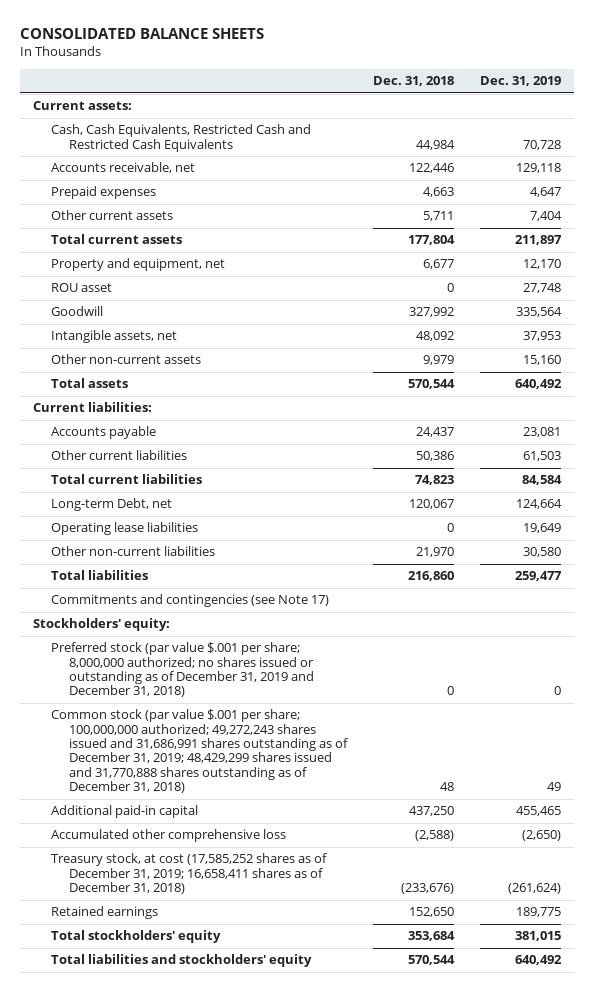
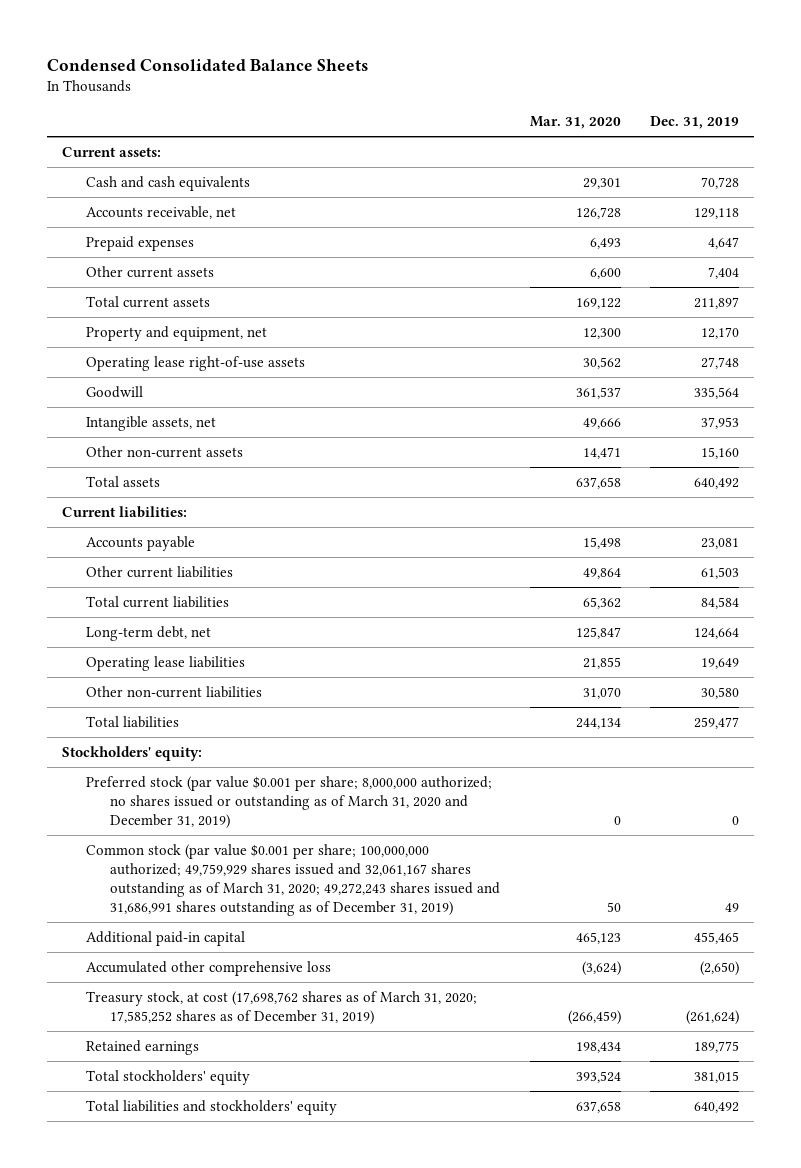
- CONSOLIDATED BALANCE SHEETS
+ Condensed Consolidated Balance Sheets
- | Dec. 31, 2018 | Dec. 31, 2019
+ | Mar. 31, 2020 | Dec. 31, 2019
- Cash, Cash Equivalents, Restricted Cash and Restricted Cash Equivalents | 44,984 | 70,728
+ Cash and cash equivalents | 29,301 | 70,728
- ROU asset | 0 | 27,748
+ Operating lease right-of-use assets | 30,562 | 27,748
- Long-term Debt, net | 120,067 | 124,664
+ Long-term debt, net | 125,847 | 124,664
- Commitments and contingencies (see Note 17)
- Preferred stock (par value $.001 per share; 8,000,000 authorized; no shares issued or outstanding as of December 31, 2019 and December 31, 2018) | 0 | 0
- Common stock (par value $.001 per share; 100,000,000 authorized; 49,272,243 shares issued and 31,686,991 shares outstanding as of December 31, 2019; 48,429,299 shares issued and 31,770,888 shares outstanding as of December 31, 2018) | 48 | 49
+ Preferred stock (par value $0.001 per share; 8,000,000 authorized; no shares issued or outstanding as of March 31, 2020 and December 31, 2019) | 0 | 0
+ Common stock (par value $0.001 per share; 100,000,000 authorized; 49,759,929 shares issued and 32,061,167 shares outstanding as of March 31, 2020; 49,272,243 shares issued and 31,686,991 shares outstanding as of December 31, 2019) | 50 | 49
- Treasury stock, at cost (17,585,252 shares as of December 31, 2019; 16,658,411 shares as of December 31, 2018) | (233,676) | (261,624)
+ Treasury stock, at cost (17,698,762 shares as of March 31, 2020; 17,585,252 shares as of December 31, 2019) | (266,459) | (261,624)

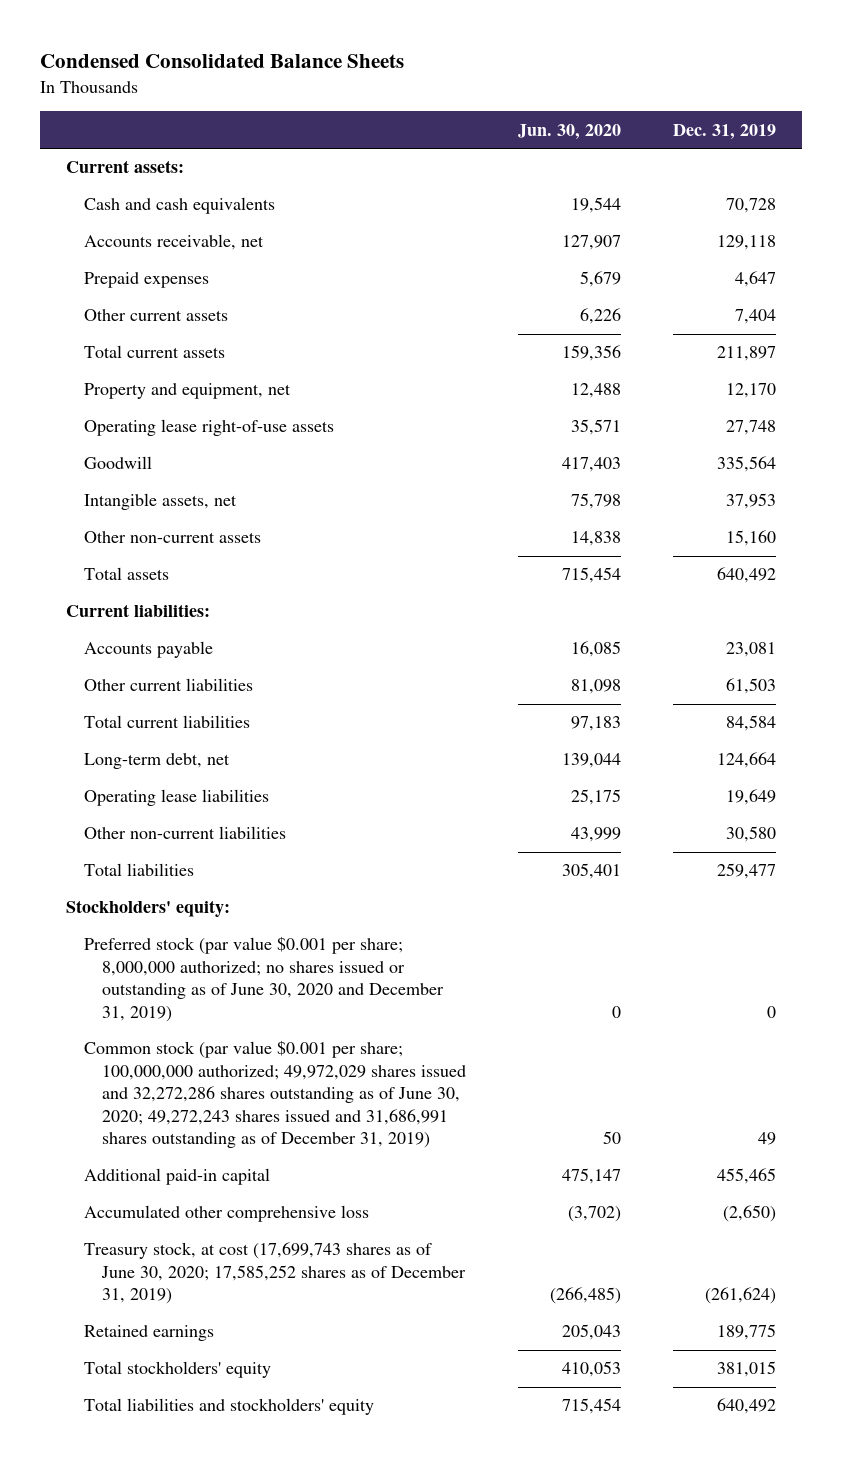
- | Mar. 31, 2020 | Dec. 31, 2019
+ | Jun. 30, 2020 | Dec. 31, 2019
- Preferred stock (par value $0.001 per share; 8,000,000 authorized; no shares issued or outstanding as of March 31, 2020 and December 31, 2019) | 0 | 0
- Common stock (par value $0.001 per share; 100,000,000 authorized; 49,759,929 shares issued and 32,061,167 shares outstanding as of March 31, 2020; 49,272,243 shares issued and 31,686,991 shares outstanding as of December 31, 2019) | 50 | 49
+ Preferred stock (par value $0.001 per share; 8,000,000 authorized; no shares issued or outstanding as of June 30, 2020 and December 31, 2019) | 0 | 0
+ Common stock (par value $0.001 per share; 100,000,000 authorized; 49,972,029 shares issued and 32,272,286 shares outstanding as of June 30, 2020; 49,272,243 shares issued and 31,686,991 shares outstanding as of December 31, 2019) | 50 | 49
- Treasury stock, at cost (17,698,762 shares as of March 31, 2020; 17,585,252 shares as of December 31, 2019) | (266,459) | (261,624)
+ Treasury stock, at cost (17,699,743 shares as of June 30, 2020; 17,585,252 shares as of December 31, 2019) | (266,485) | (261,624)

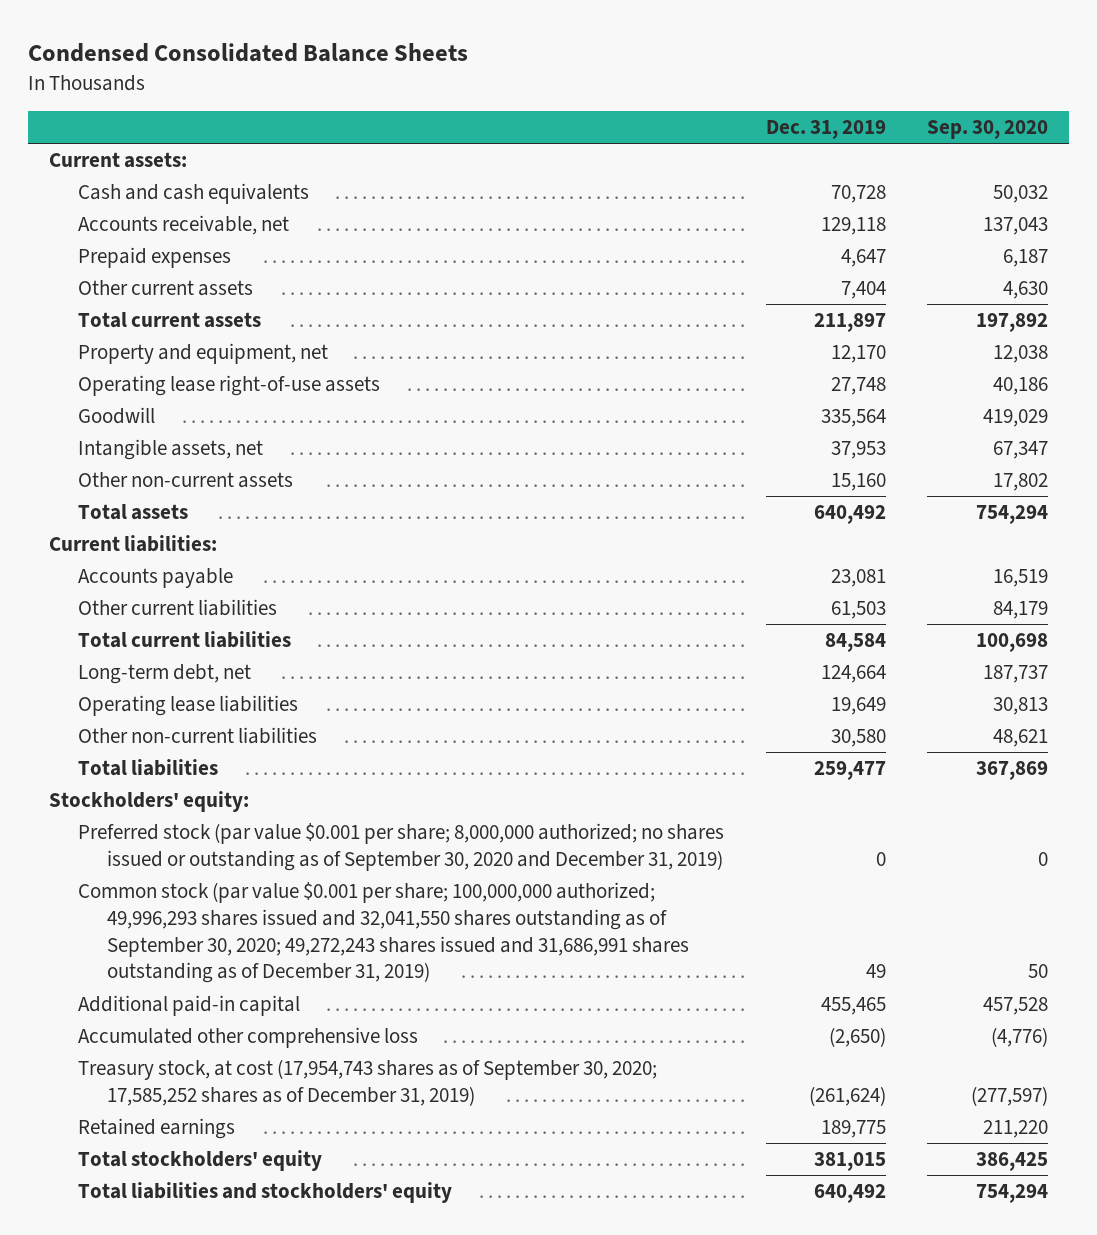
- | Jun. 30, 2020 | Dec. 31, 2019
+ | Dec. 31, 2019 | Sep. 30, 2020
- Preferred stock (par value $0.001 per share; 8,000,000 authorized; no shares issued or outstanding as of June 30, 2020 and December 31, 2019) | 0 | 0
- Common stock (par value $0.001 per share; 100,000,000 authorized; 49,972,029 shares issued and 32,272,286 shares outstanding as of June 30, 2020; 49,272,243 shares issued and 31,686,991 shares outstanding as of December 31, 2019) | 50 | 49
+ Preferred stock (par value $0.001 per share; 8,000,000 authorized; no shares issued or outstanding as of September 30, 2020 and December 31, 2019) | 0 | 0
+ Common stock (par value $0.001 per share; 100,000,000 authorized; 49,996,293 shares issued and 32,041,550 shares outstanding as of September 30, 2020; 49,272,243 shares issued and 31,686,991 shares outstanding as of December 31, 2019) | 49 | 50
- Treasury stock, at cost (17,699,743 shares as of June 30, 2020; 17,585,252 shares as of December 31, 2019) | (266,485) | (261,624)
+ Treasury stock, at cost (17,954,743 shares as of September 30, 2020; 17,585,252 shares as of December 31, 2019) | (261,624) | (277,597)

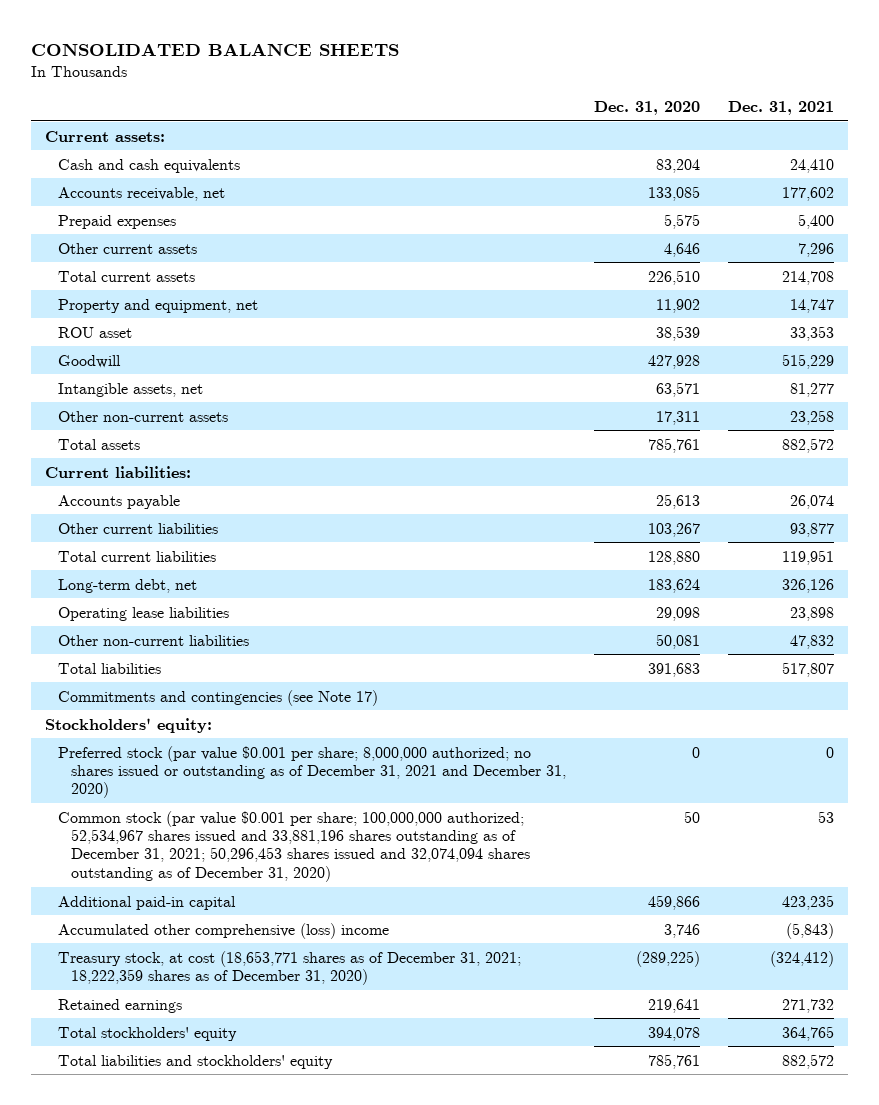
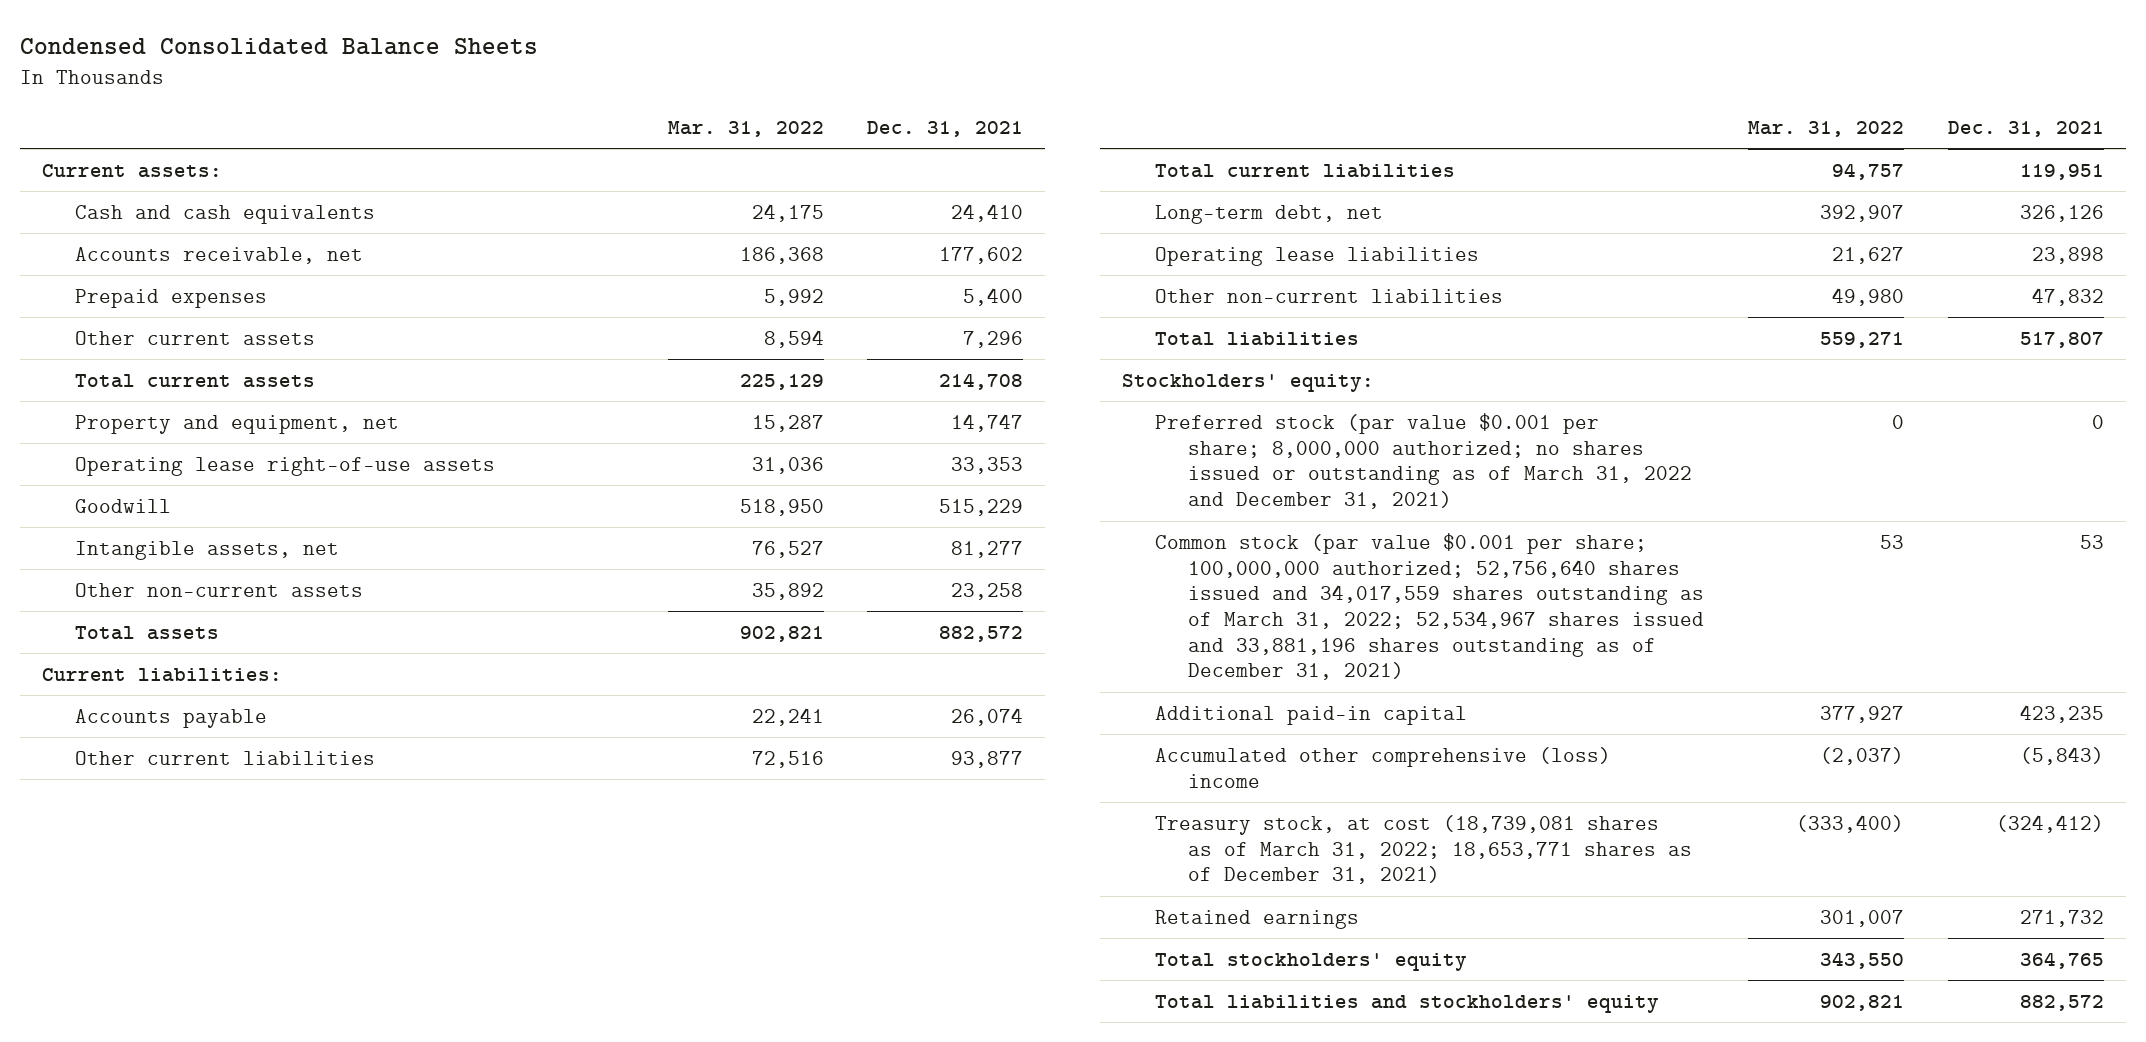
- CONSOLIDATED BALANCE SHEETS
+ Condensed Consolidated Balance Sheets
- | Dec. 31, 2020 | Dec. 31, 2021
+ | Mar. 31, 2022 | Dec. 31, 2021
- ROU asset | 38,539 | 33,353
+ Operating lease right-of-use assets | 31,036 | 33,353
- Commitments and contingencies (see Note 17)
- Preferred stock (par value $0.001 per share; 8,000,000 authorized; no shares issued or outstanding as of December 31, 2021 and December 31, 2020) | 0 | 0
- Common stock (par value $0.001 per share; 100,000,000 authorized; 52,534,967 shares issued and 33,881,196 shares outstanding as of December 31, 2021; 50,296,453 shares issued and 32,074,094 shares outstanding as of December 31, 2020) | 50 | 53
+ Preferred stock (par value $0.001 per share; 8,000,000 authorized; no shares issued or outstanding as of March 31, 2022 and December 31, 2021) | 0 | 0
+ Common stock (par value $0.001 per share; 100,000,000 authorized; 52,756,640 shares issued and 34,017,559 shares outstanding as of March 31, 2022; 52,534,967 shares issued and 33,881,196 shares outstanding as of December 31, 2021) | 53 | 53
- Treasury stock, at cost (18,653,771 shares as of December 31, 2021; 18,222,359 shares as of December 31, 2020) | (289,225) | (324,412)
+ Treasury stock, at cost (18,739,081 shares as of March 31, 2022; 18,653,771 shares as of December 31, 2021) | (333,400) | (324,412)

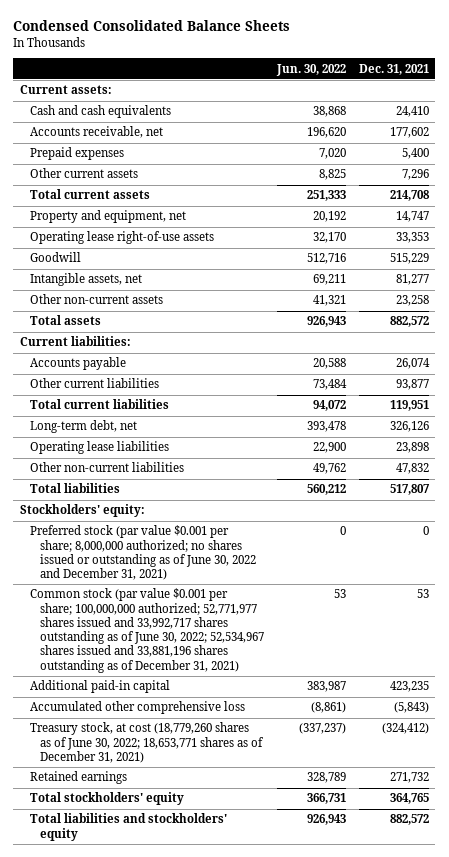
- | Mar. 31, 2022 | Dec. 31, 2021
+ | Jun. 30, 2022 | Dec. 31, 2021
- Preferred stock (par value $0.001 per share; 8,000,000 authorized; no shares issued or outstanding as of March 31, 2022 and December 31, 2021) | 0 | 0
- Common stock (par value $0.001 per share; 100,000,000 authorized; 52,756,640 shares issued and 34,017,559 shares outstanding as of March 31, 2022; 52,534,967 shares issued and 33,881,196 shares outstanding as of December 31, 2021) | 53 | 53
+ Preferred stock (par value $0.001 per share; 8,000,000 authorized; no shares issued or outstanding as of June 30, 2022 and December 31, 2021) | 0 | 0
+ Common stock (par value $0.001 per share; 100,000,000 authorized; 52,771,977 shares issued and 33,992,717 shares outstanding as of June 30, 2022; 52,534,967 shares issued and 33,881,196 shares outstanding as of December 31, 2021) | 53 | 53
- Accumulated other comprehensive (loss) income | (2,037) | (5,843)
- Treasury stock, at cost (18,739,081 shares as of March 31, 2022; 18,653,771 shares as of December 31, 2021) | (333,400) | (324,412)
+ Accumulated other comprehensive loss | (8,861) | (5,843)
+ Treasury stock, at cost (18,779,260 shares as of June 30, 2022; 18,653,771 shares as of December 31, 2021) | (337,237) | (324,412)

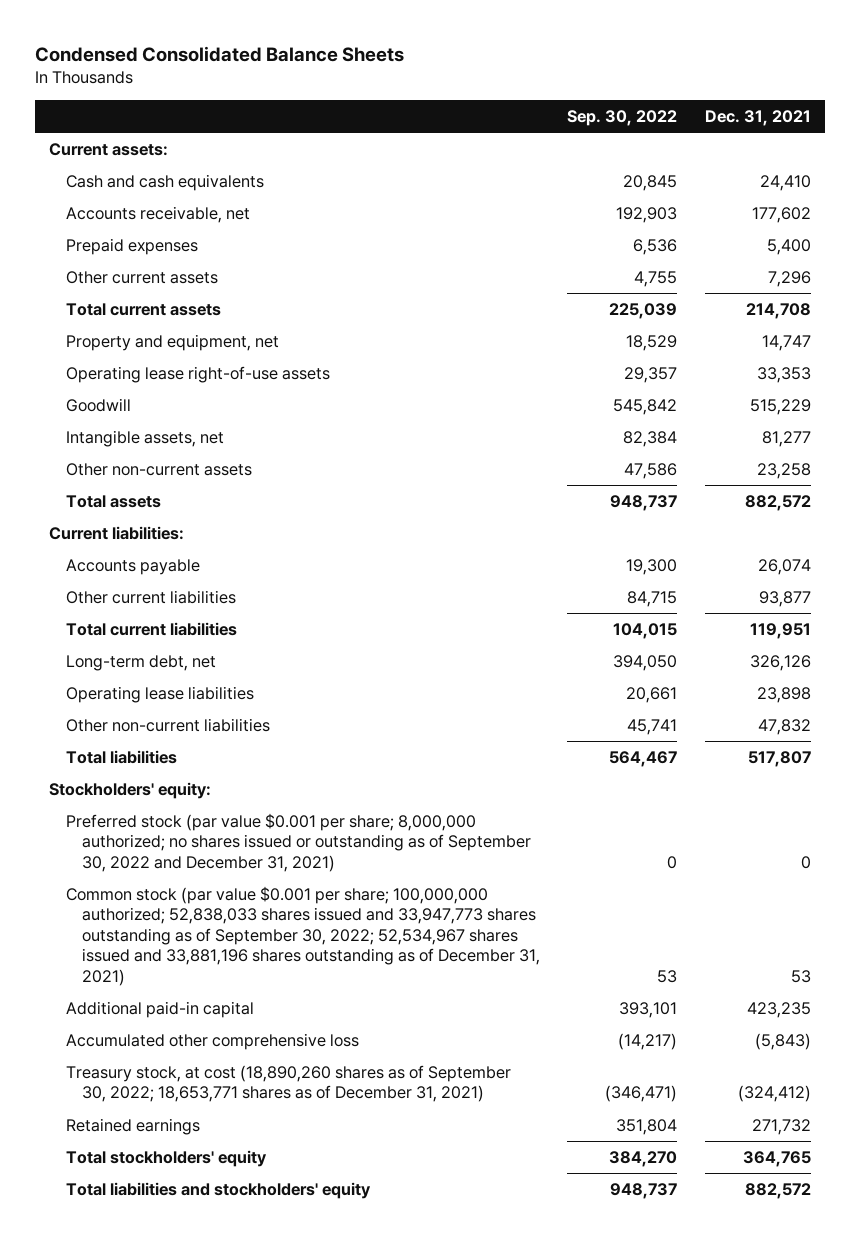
- | Jun. 30, 2022 | Dec. 31, 2021
+ | Sep. 30, 2022 | Dec. 31, 2021
- Preferred stock (par value $0.001 per share; 8,000,000 authorized; no shares issued or outstanding as of June 30, 2022 and December 31, 2021) | 0 | 0
- Common stock (par value $0.001 per share; 100,000,000 authorized; 52,771,977 shares issued and 33,992,717 shares outstanding as of June 30, 2022; 52,534,967 shares issued and 33,881,196 shares outstanding as of December 31, 2021) | 53 | 53
+ Preferred stock (par value $0.001 per share; 8,000,000 authorized; no shares issued or outstanding as of September 30, 2022 and December 31, 2021) | 0 | 0
+ Common stock (par value $0.001 per share; 100,000,000 authorized; 52,838,033 shares issued and 33,947,773 shares outstanding as of September 30, 2022; 52,534,967 shares issued and 33,881,196 shares outstanding as of December 31, 2021) | 53 | 53
- Treasury stock, at cost (18,779,260 shares as of June 30, 2022; 18,653,771 shares as of December 31, 2021) | (337,237) | (324,412)
+ Treasury stock, at cost (18,890,260 shares as of September 30, 2022; 18,653,771 shares as of December 31, 2021) | (346,471) | (324,412)

